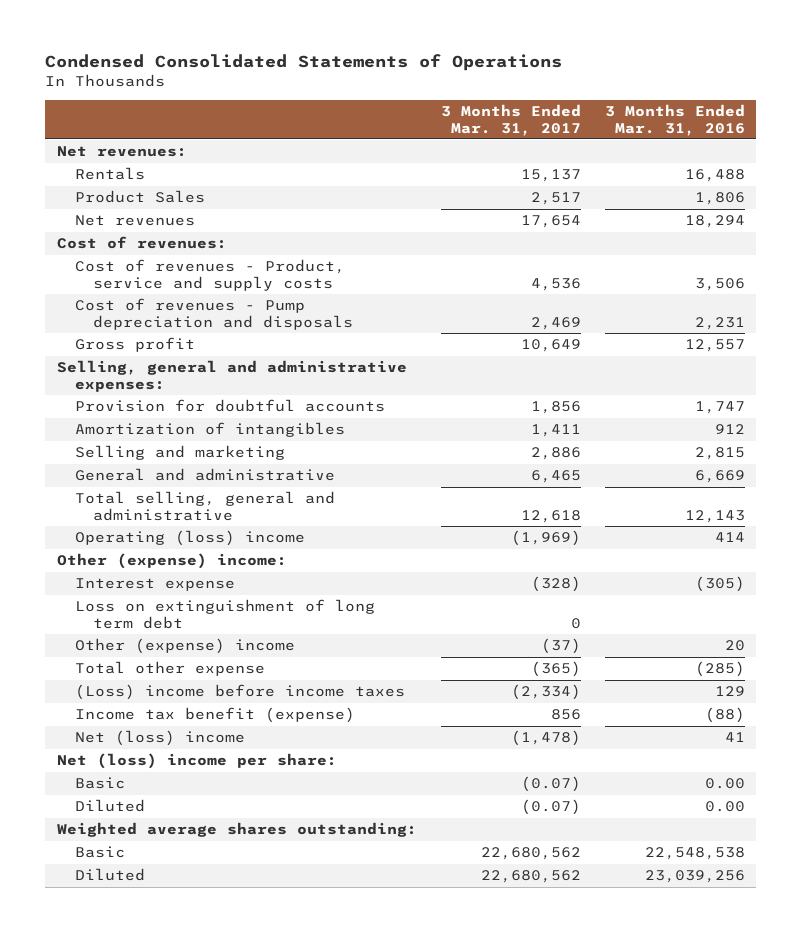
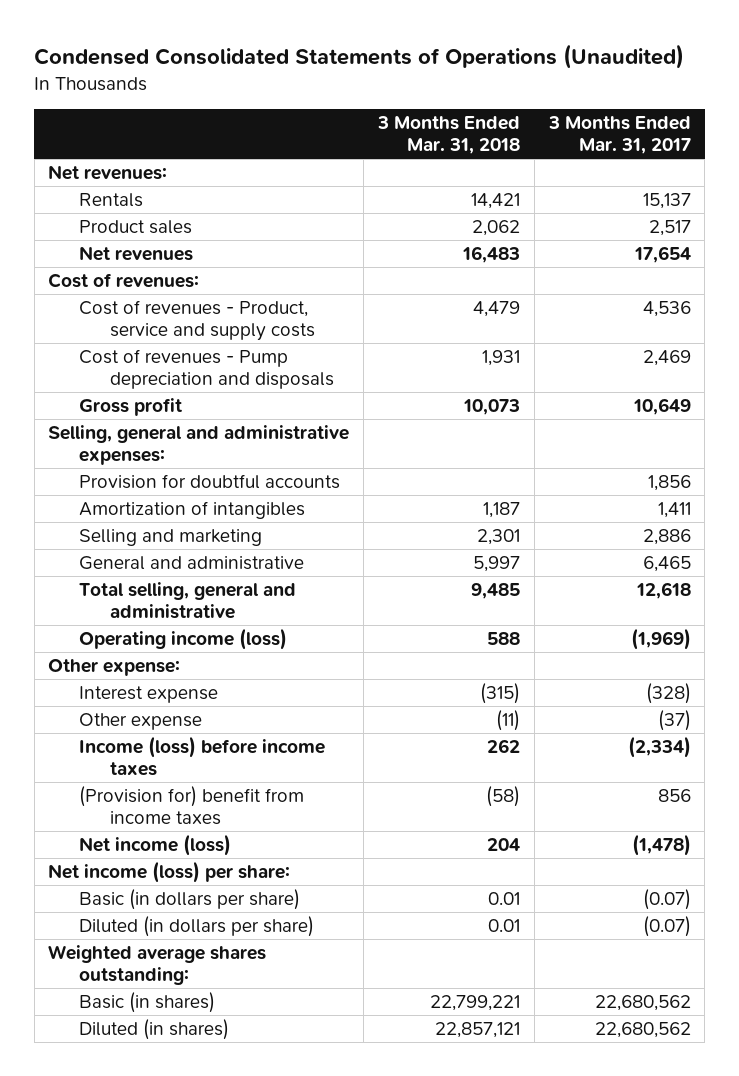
- Condensed Consolidated Statements of Operations
+ Condensed Consolidated Statements of Operations (Unaudited)
- | 3 Months Ended Mar. 31, 2017 | 3 Months Ended Mar. 31, 2016
+ | 3 Months Ended Mar. 31, 2018 | 3 Months Ended Mar. 31, 2017
- Product Sales | 2,517 | 1,806
+ Product sales | 2,062 | 2,517
- Operating (loss) income | (1,969) | 414
- Other (expense) income:
+ Operating income (loss) | 588 | (1,969)
+ Other expense:
- Loss on extinguishment of long term debt | 0 |
- Other (expense) income | (37) | 20
- Total other expense | (365) | (285)
- (Loss) income before income taxes | (2,334) | 129
- Income tax benefit (expense) | 856 | (88)
- Net (loss) income | (1,478) | 41
- Net (loss) income per share:
- Basic | (0.07) | 0.00
- Diluted | (0.07) | 0.00
+ Other expense | (11) | (37)
+ Income (loss) before income taxes | 262 | (2,334)
+ (Provision for) benefit from income taxes | (58) | 856
+ Net income (loss) | 204 | (1,478)
+ Net income (loss) per share:
+ Basic (in dollars per share) | 0.01 | (0.07)
+ Diluted (in dollars per share) | 0.01 | (0.07)
- Basic | 22,680,562 | 22,548,538
- Diluted | 22,680,562 | 23,039,256
+ Basic (in shares) | 22,799,221 | 22,680,562
+ Diluted (in shares) | 22,857,121 | 22,680,562

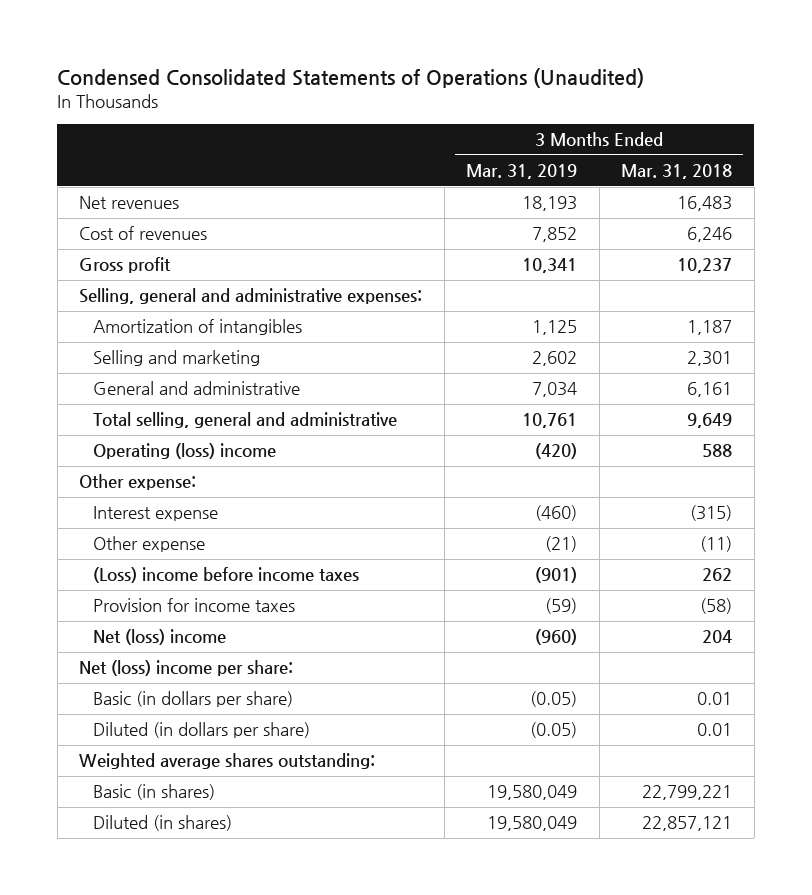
- | 3 Months Ended Mar. 31, 2018 | 3 Months Ended Mar. 31, 2017
+ | 3 Months Ended Mar. 31, 2019 | 3 Months Ended Mar. 31, 2018
- Net revenues:
- Rentals | 14,421 | 15,137
- Product sales | 2,062 | 2,517
- Cost of revenues:
- Cost of revenues - Product, service and supply costs | 4,479 | 4,536
- Cost of revenues - Pump depreciation and disposals | 1,931 | 2,469
- Gross profit | 10,073 | 10,649
+ Cost of revenues | 7,852 | 6,246
+ Gross profit | 10,341 | 10,237
- Provision for doubtful accounts | | 1,856
- General and administrative | 5,997 | 6,465
- Total selling, general and administrative | 9,485 | 12,618
- Operating income (loss) | 588 | (1,969)
+ General and administrative | 7,034 | 6,161
+ Total selling, general and administrative | 10,761 | 9,649
+ Operating (loss) income | (420) | 588
- Income (loss) before income taxes | 262 | (2,334)
- (Provision for) benefit from income taxes | (58) | 856
- Net income (loss) | 204 | (1,478)
- Net income (loss) per share:
+ (Loss) income before income taxes | (901) | 262
+ Provision for income taxes | (59) | (58)
+ Net (loss) income | (960) | 204
+ Net (loss) income per share:

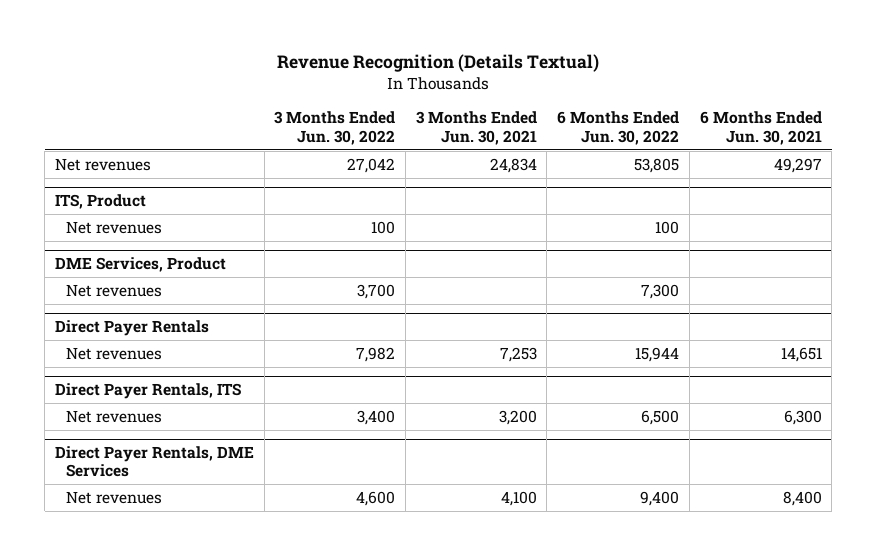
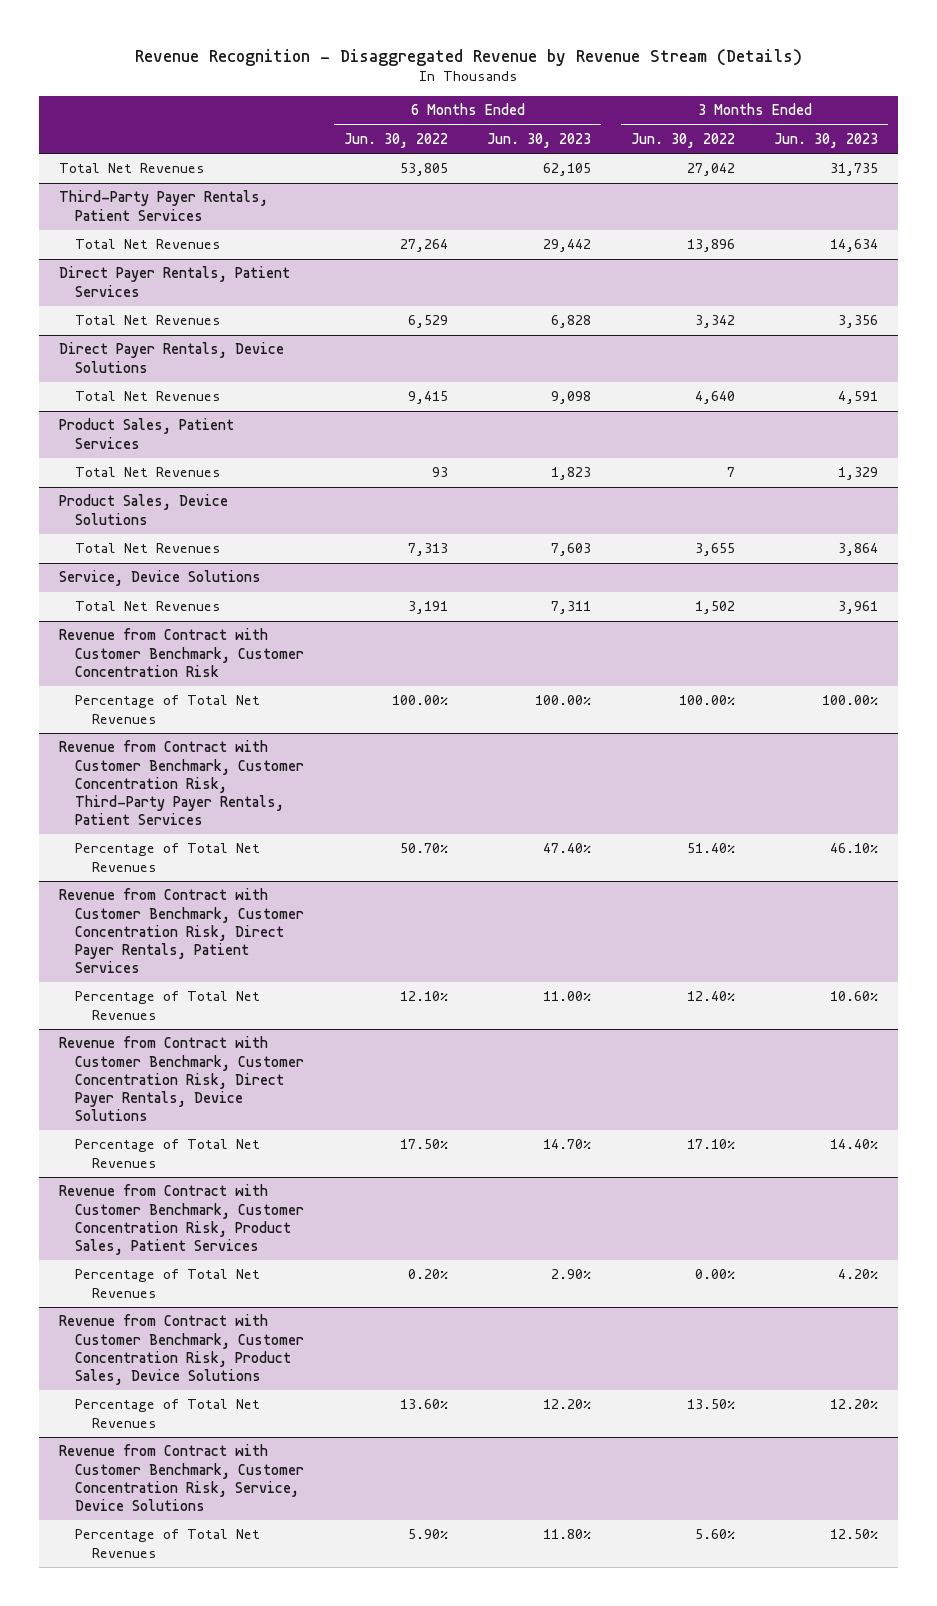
- Revenue Recognition (Details Textual)
+ Revenue Recognition - Disaggregated Revenue by Revenue Stream (Details)
- | 3 Months Ended Jun. 30, 2022 | 3 Months Ended Jun. 30, 2021 | 6 Months Ended Jun. 30, 2022 | 6 Months Ended Jun. 30, 2021
+ | 6 Months Ended Jun. 30, 2022 | 6 Months Ended Jun. 30, 2023 | 3 Months Ended Jun. 30, 2022 | 3 Months Ended Jun. 30, 2023
- Net revenues | 27,042 | 24,834 | 53,805 | 49,297
- ITS, Product
- Net revenues | 100 | | 100 |
- DME Services, Product
- Net revenues | 3,700 | | 7,300 |
- Direct Payer Rentals
- Net revenues | 7,982 | 7,253 | 15,944 | 14,651
- Direct Payer Rentals, ITS
- Net revenues | 3,400 | 3,200 | 6,500 | 6,300
- Direct Payer Rentals, DME Services
- Net revenues | 4,600 | 4,100 | 9,400 | 8,400
+ Total Net Revenues | 53,805 | 62,105 | 27,042 | 31,735
+ Third-Party Payer Rentals, Patient Services
+ Total Net Revenues | 27,264 | 29,442 | 13,896 | 14,634
+ Direct Payer Rentals, Patient Services
+ Total Net Revenues | 6,529 | 6,828 | 3,342 | 3,356
+ Direct Payer Rentals, Device Solutions
+ Total Net Revenues | 9,415 | 9,098 | 4,640 | 4,591
+ Product Sales, Patient Services
+ Total Net Revenues | 93 | 1,823 | 7 | 1,329
+ Product Sales, Device Solutions
+ Total Net Revenues | 7,313 | 7,603 | 3,655 | 3,864
+ Service, Device Solutions
+ Total Net Revenues | 3,191 | 7,311 | 1,502 | 3,961
+ Revenue from Contract with Customer Benchmark, Customer Concentration Risk
+ Percentage of Total Net Revenues | 100.00% | 100.00% | 100.00% | 100.00%
+ Revenue from Contract with Customer Benchmark, Customer Concentration Risk, Third-Party Payer Rentals, Patient Services
+ Percentage of Total Net Revenues | 50.70% | 47.40% | 51.40% | 46.10%
+ Revenue from Contract with Customer Benchmark, Customer Concentration Risk, Direct Payer Rentals, Patient Services
+ Percentage of Total Net Revenues | 12.10% | 11.00% | 12.40% | 10.60%
+ Revenue from Contract with Customer Benchmark, Customer Concentration Risk, Direct Payer Rentals, Device Solutions
+ Percentage of Total Net Revenues | 17.50% | 14.70% | 17.10% | 14.40%
+ Revenue from Contract with Customer Benchmark, Customer Concentration Risk, Product Sales, Patient Services
+ Percentage of Total Net Revenues | 0.20% | 2.90% | 0.00% | 4.20%
+ Revenue from Contract with Customer Benchmark, Customer Concentration Risk, Product Sales, Device Solutions
+ Percentage of Total Net Revenues | 13.60% | 12.20% | 13.50% | 12.20%
+ Revenue from Contract with Customer Benchmark, Customer Concentration Risk, Service, Device Solutions
+ Percentage of Total Net Revenues | 5.90% | 11.80% | 5.60% | 12.50%

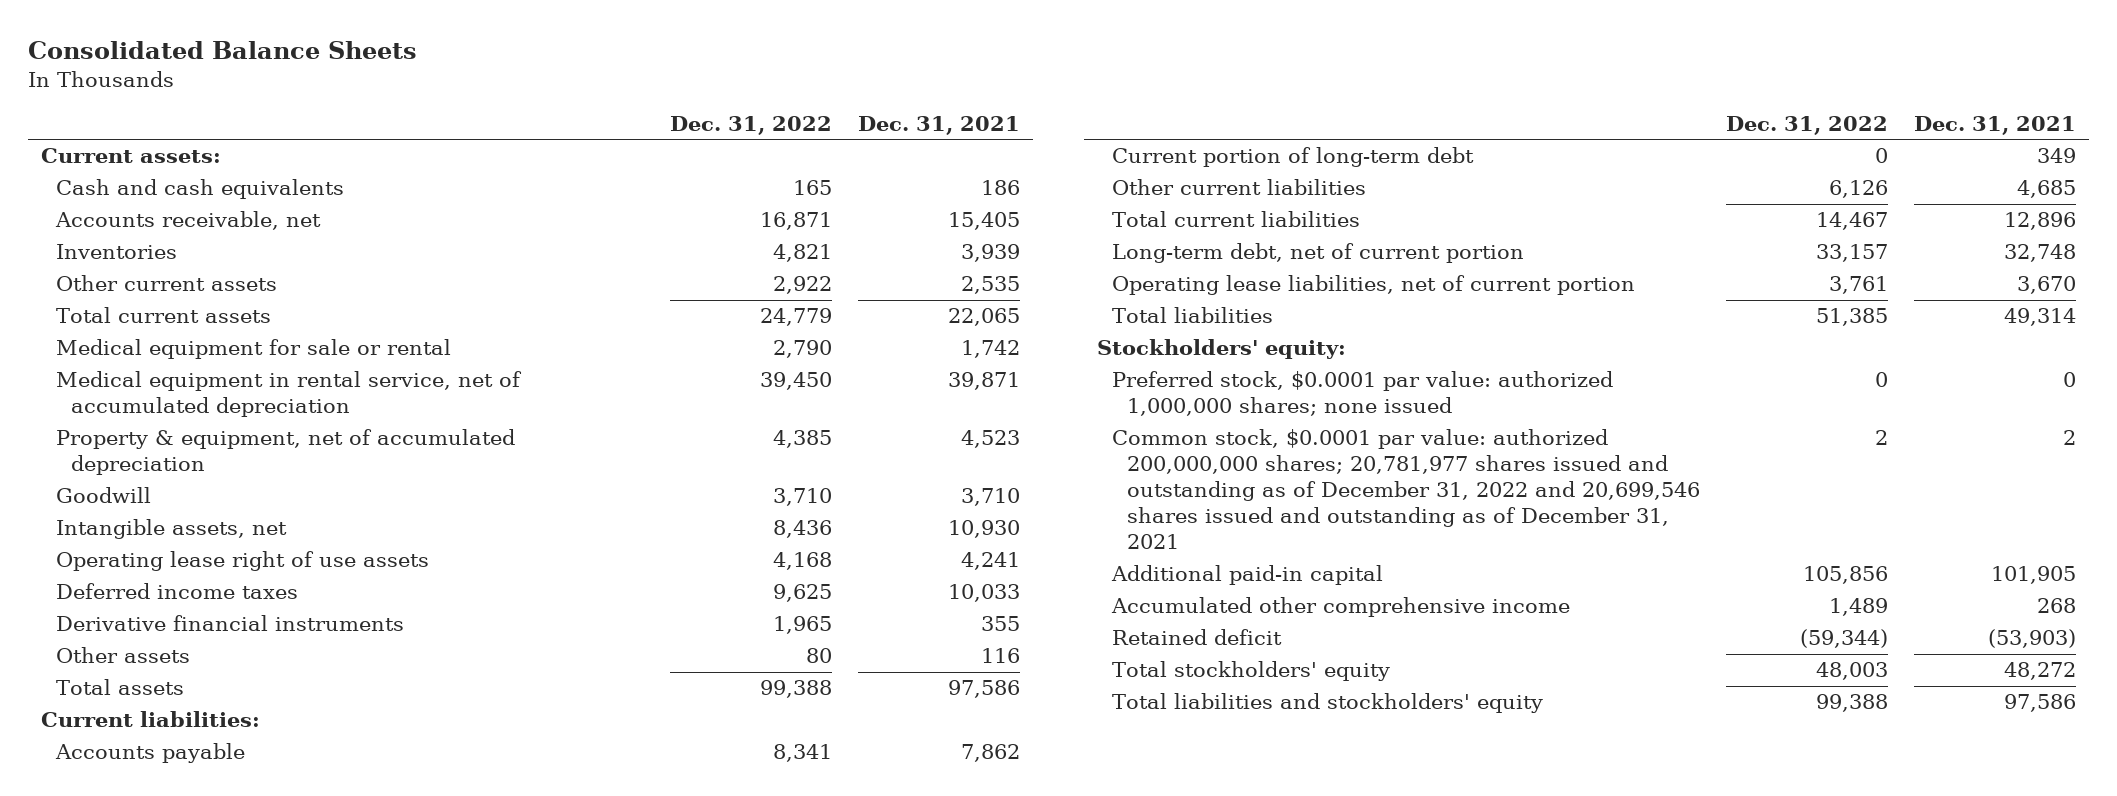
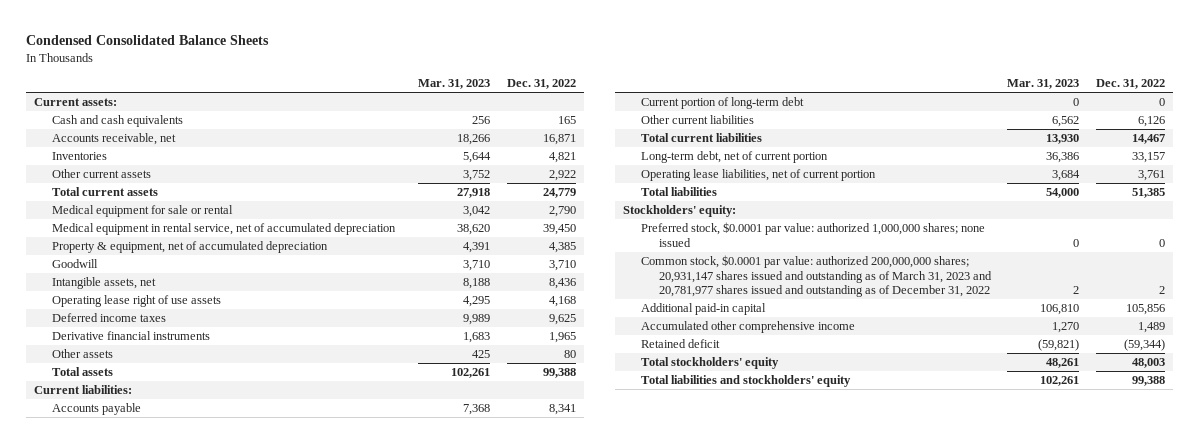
- Consolidated Balance Sheets
+ Condensed Consolidated Balance Sheets
- | Dec. 31, 2022 | Dec. 31, 2021
+ | Mar. 31, 2023 | Dec. 31, 2022
- Common stock, $0.0001 par value: authorized 200,000,000 shares; 20,781,977 shares issued and outstanding as of December 31, 2022 and 20,699,546 shares issued and outstanding as of December 31, 2021 | 2 | 2
+ Common stock, $0.0001 par value: authorized 200,000,000 shares; 20,931,147 shares issued and outstanding as of March 31, 2023 and 20,781,977 shares issued and outstanding as of December 31, 2022 | 2 | 2

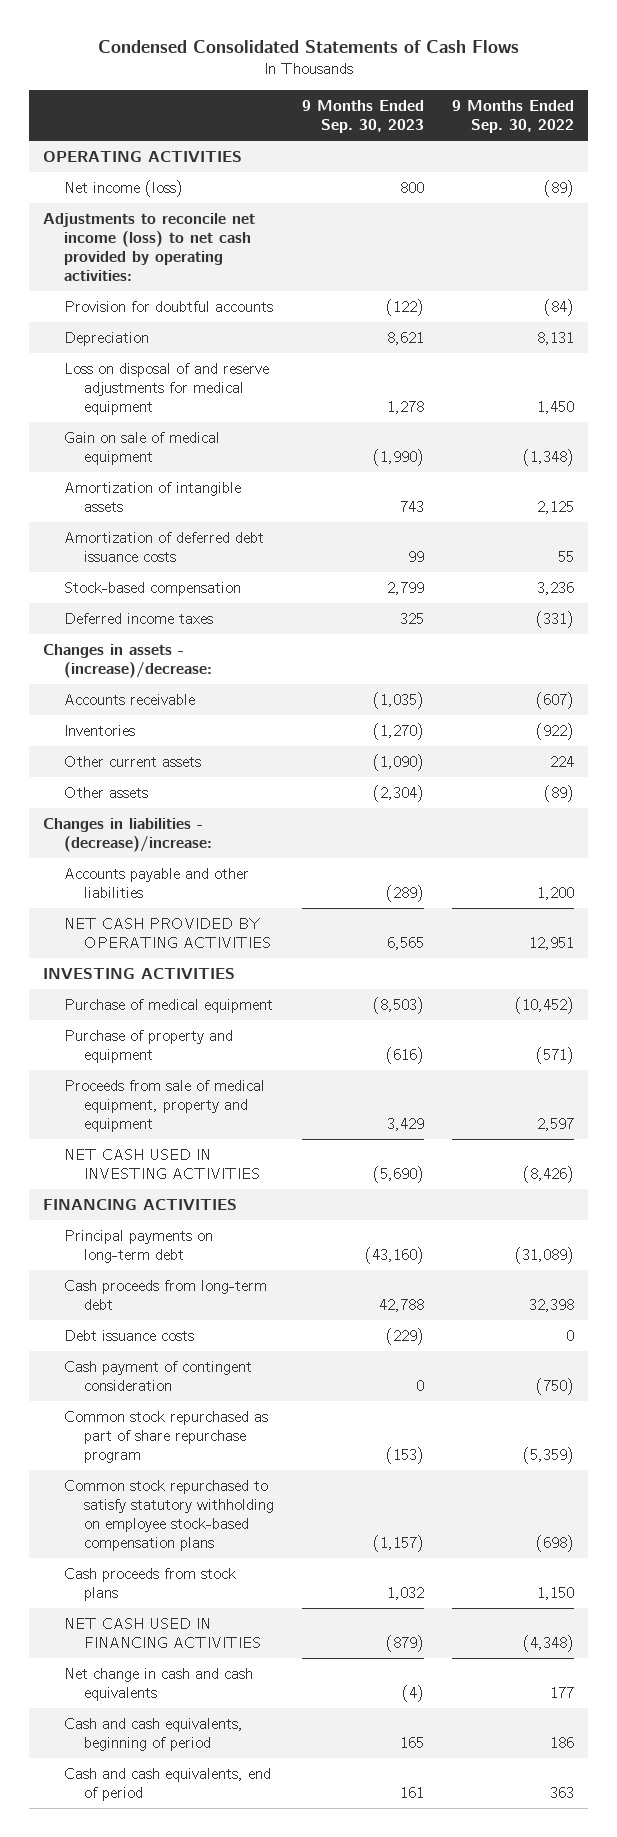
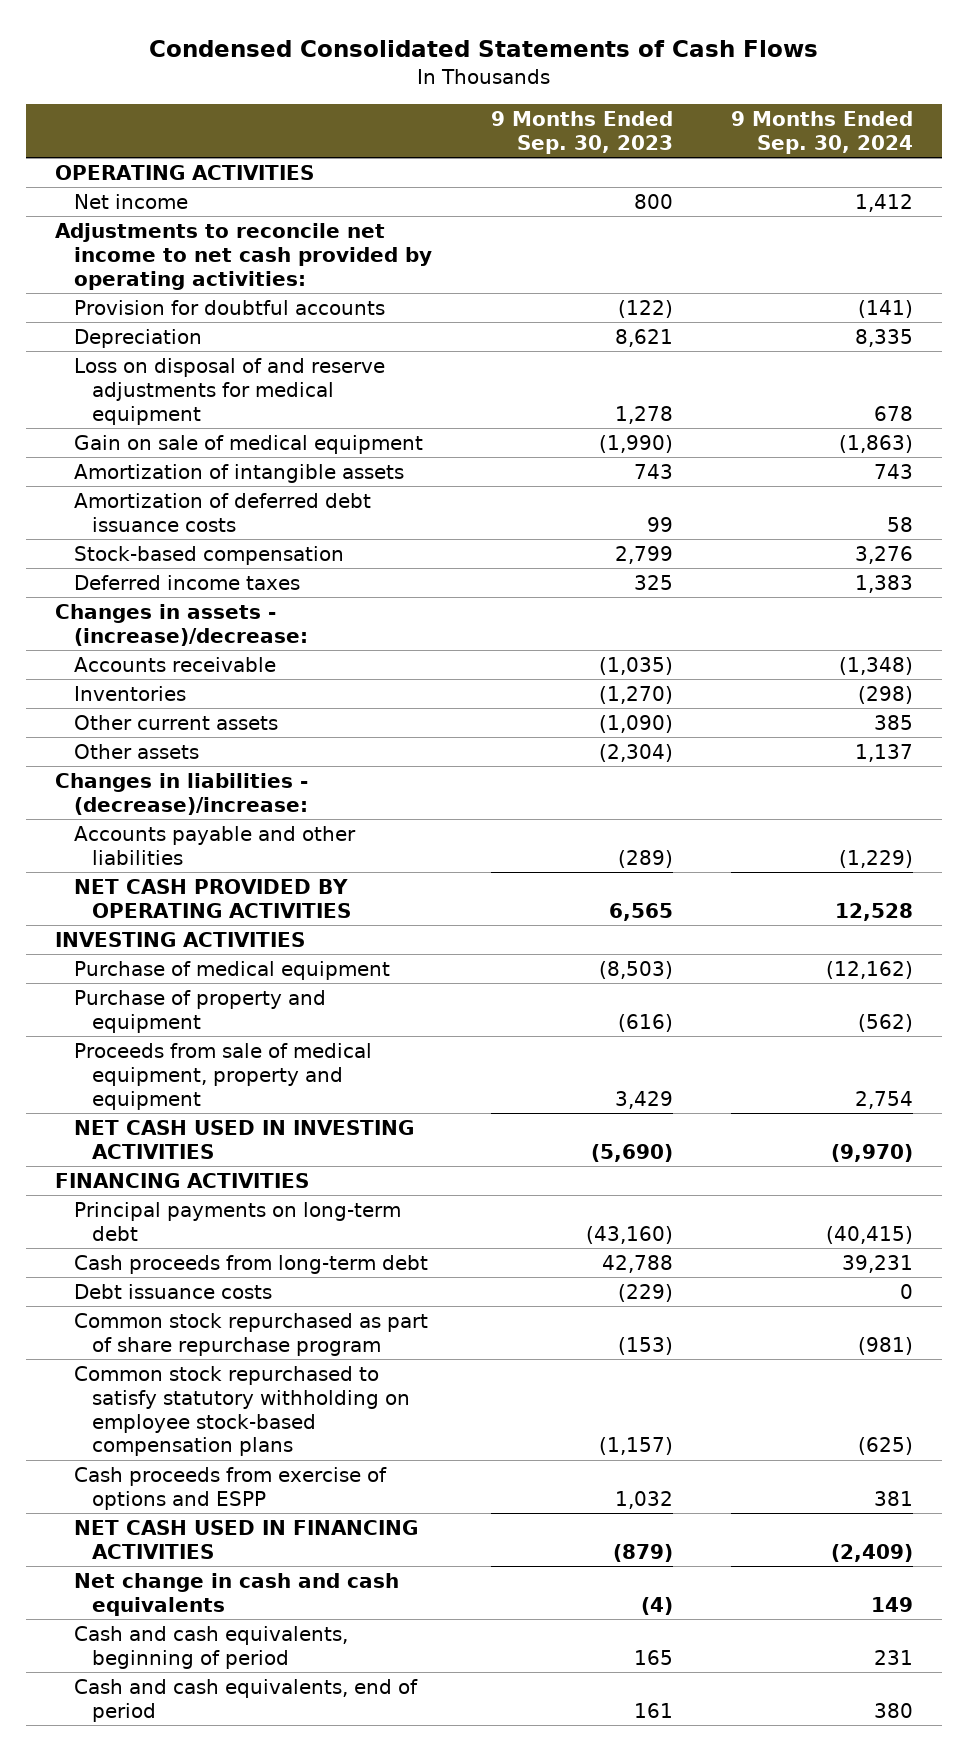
- | 9 Months Ended Sep. 30, 2023 | 9 Months Ended Sep. 30, 2022
+ | 9 Months Ended Sep. 30, 2023 | 9 Months Ended Sep. 30, 2024
- Net income (loss) | 800 | (89)
- Adjustments to reconcile net income (loss) to net cash provided by operating activities:
+ Net income | 800 | 1,412
+ Adjustments to reconcile net income to net cash provided by operating activities:
- Cash payment of contingent consideration | 0 | (750)
- Cash proceeds from stock plans | 1,032 | 1,150
+ Cash proceeds from exercise of options and ESPP | 1,032 | 381

